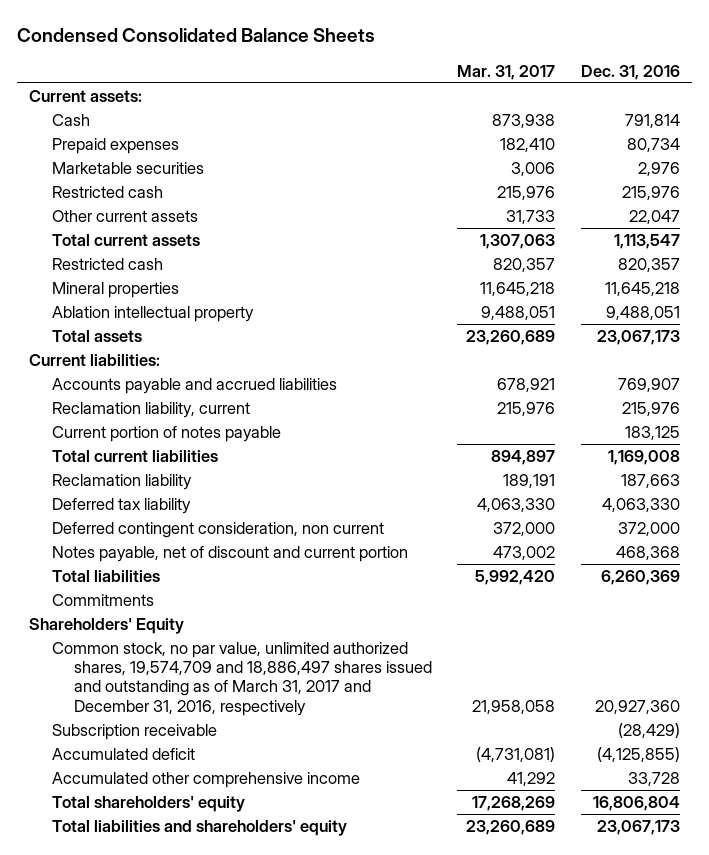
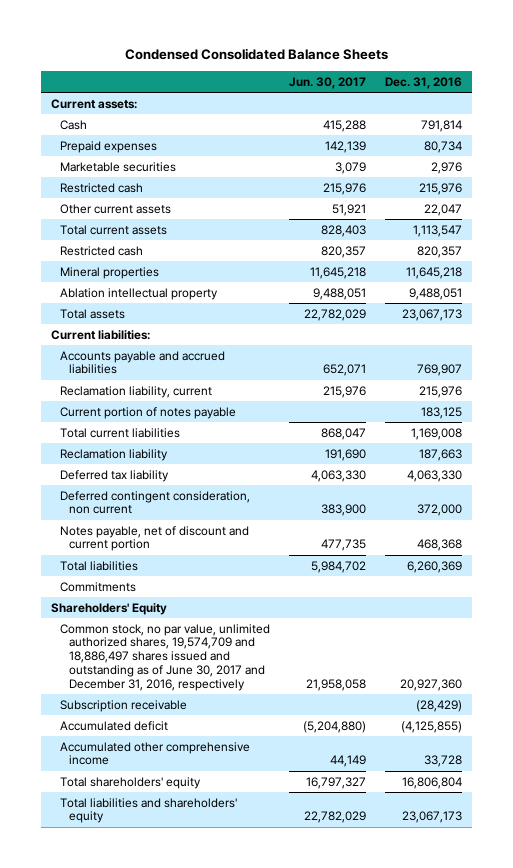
- | Mar. 31, 2017 | Dec. 31, 2016
+ | Jun. 30, 2017 | Dec. 31, 2016
- Common stock, no par value, unlimited authorized shares, 19,574,709 and 18,886,497 shares issued and outstanding as of March 31, 2017 and December 31, 2016, respectively | 21,958,058 | 20,927,360
+ Common stock, no par value, unlimited authorized shares, 19,574,709 and 18,886,497 shares issued and outstanding as of June 30, 2017 and December 31, 2016, respectively | 21,958,058 | 20,927,360

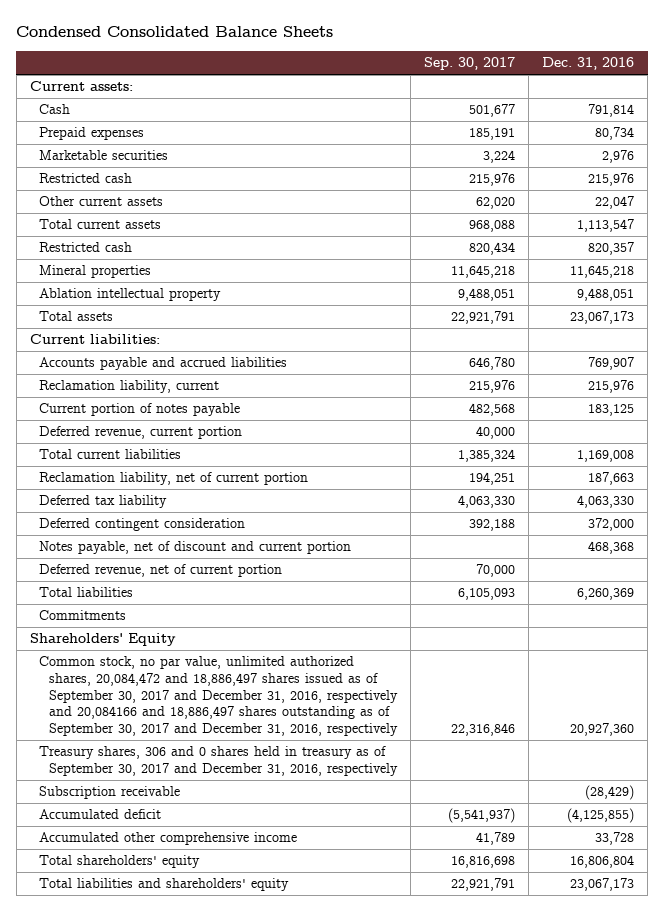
- | Jun. 30, 2017 | Dec. 31, 2016
+ | Sep. 30, 2017 | Dec. 31, 2016
+ Deferred revenue, current portion | 40,000 |
- Reclamation liability | 191,690 | 187,663
+ Reclamation liability, net of current portion | 194,251 | 187,663
- Deferred contingent consideration, non current | 383,900 | 372,000
+ Deferred contingent consideration | 392,188 | 372,000
+ Deferred revenue, net of current portion | 70,000 |
- Common stock, no par value, unlimited authorized shares, 19,574,709 and 18,886,497 shares issued and outstanding as of June 30, 2017 and December 31, 2016, respectively | 21,958,058 | 20,927,360
+ Common stock, no par value, unlimited authorized shares, 20,084,472 and 18,886,497 shares issued as of September 30, 2017 and December 31, 2016, respectively and 20,084166 and 18,886,497 shares outstanding as of September 30, 2017 and December 31, 2016, respectively | 22,316,846 | 20,927,360
+ Treasury shares, 306 and 0 shares held in treasury as of September 30, 2017 and December 31, 2016, respectively

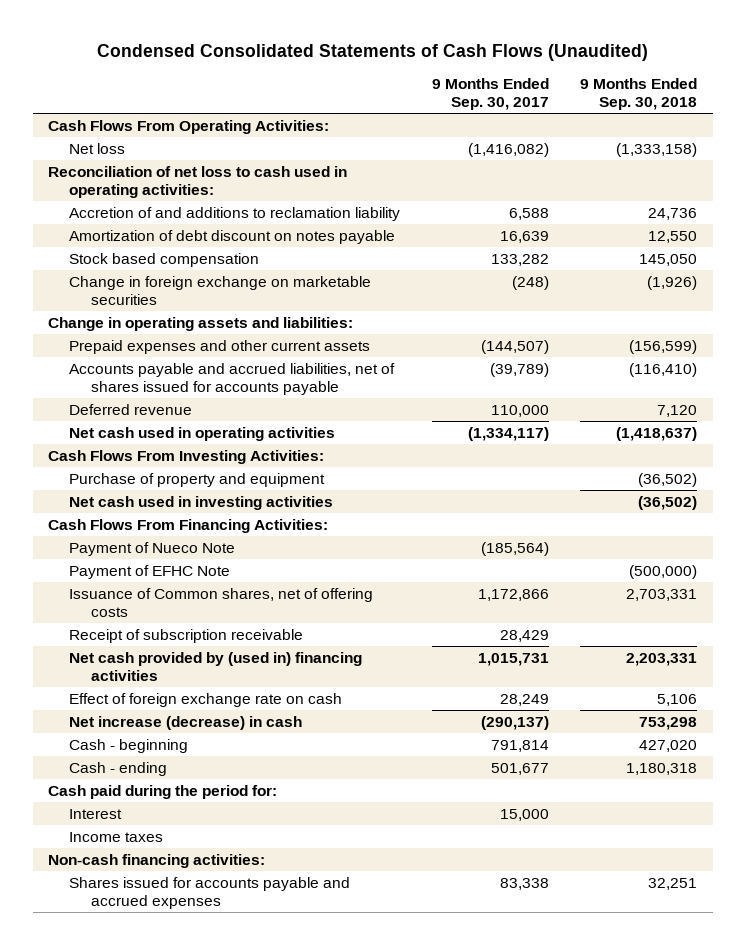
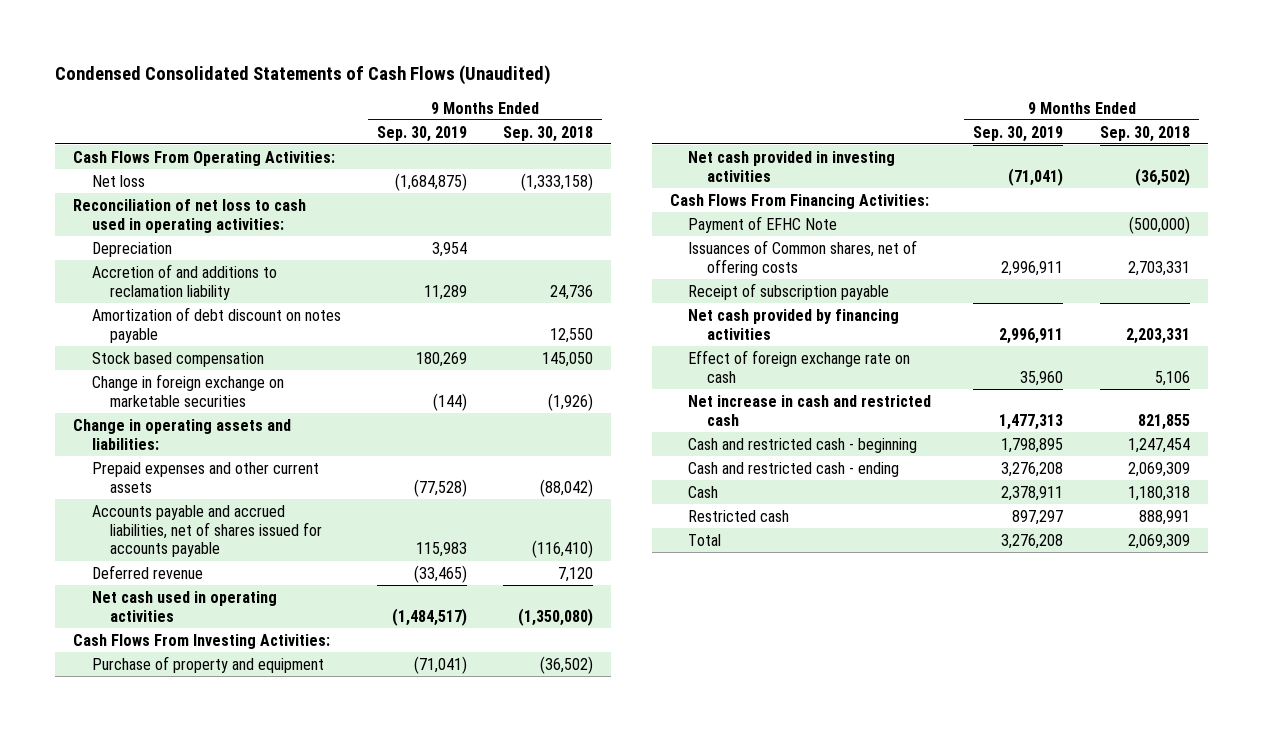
- | 9 Months Ended Sep. 30, 2017 | 9 Months Ended Sep. 30, 2018
+ | 9 Months Ended Sep. 30, 2019 | 9 Months Ended Sep. 30, 2018
+ Depreciation | 3,954 |
- Prepaid expenses and other current assets | (144,507) | (156,599)
+ Prepaid expenses and other current assets | (77,528) | (88,042)
- Net cash used in operating activities | (1,334,117) | (1,418,637)
+ Net cash used in operating activities | (1,484,517) | (1,350,080)
- Net cash used in investing activities | | (36,502)
+ Net cash provided in investing activities | (71,041) | (36,502)
- Payment of Nueco Note | (185,564) |
- Issuance of Common shares, net of offering costs | 1,172,866 | 2,703,331
- Receipt of subscription receivable | 28,429 |
- Net cash provided by (used in) financing activities | 1,015,731 | 2,203,331
+ Issuances of Common shares, net of offering costs | 2,996,911 | 2,703,331
+ Receipt of subscription payable
+ Net cash provided by financing activities | 2,996,911 | 2,203,331
- Net increase (decrease) in cash | (290,137) | 753,298
- Cash - beginning | 791,814 | 427,020
- Cash - ending | 501,677 | 1,180,318
- Cash paid during the period for:
- Interest | 15,000 |
- Income taxes
- Non-cash financing activities:
- Shares issued for accounts payable and accrued expenses | 83,338 | 32,251
+ Net increase in cash and restricted cash | 1,477,313 | 821,855
+ Cash and restricted cash - beginning | 1,798,895 | 1,247,454
+ Cash and restricted cash - ending | 3,276,208 | 2,069,309
+ Cash | 2,378,911 | 1,180,318
+ Restricted cash | 897,297 | 888,991
+ Total | 3,276,208 | 2,069,309

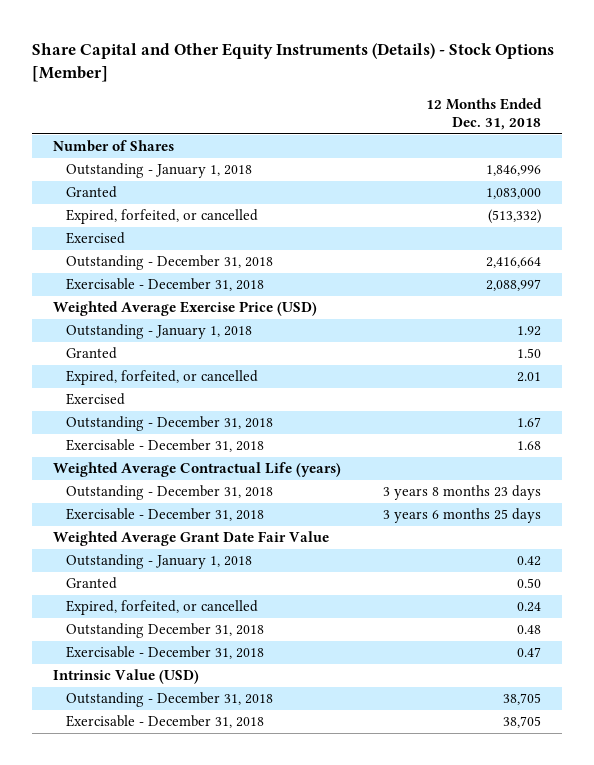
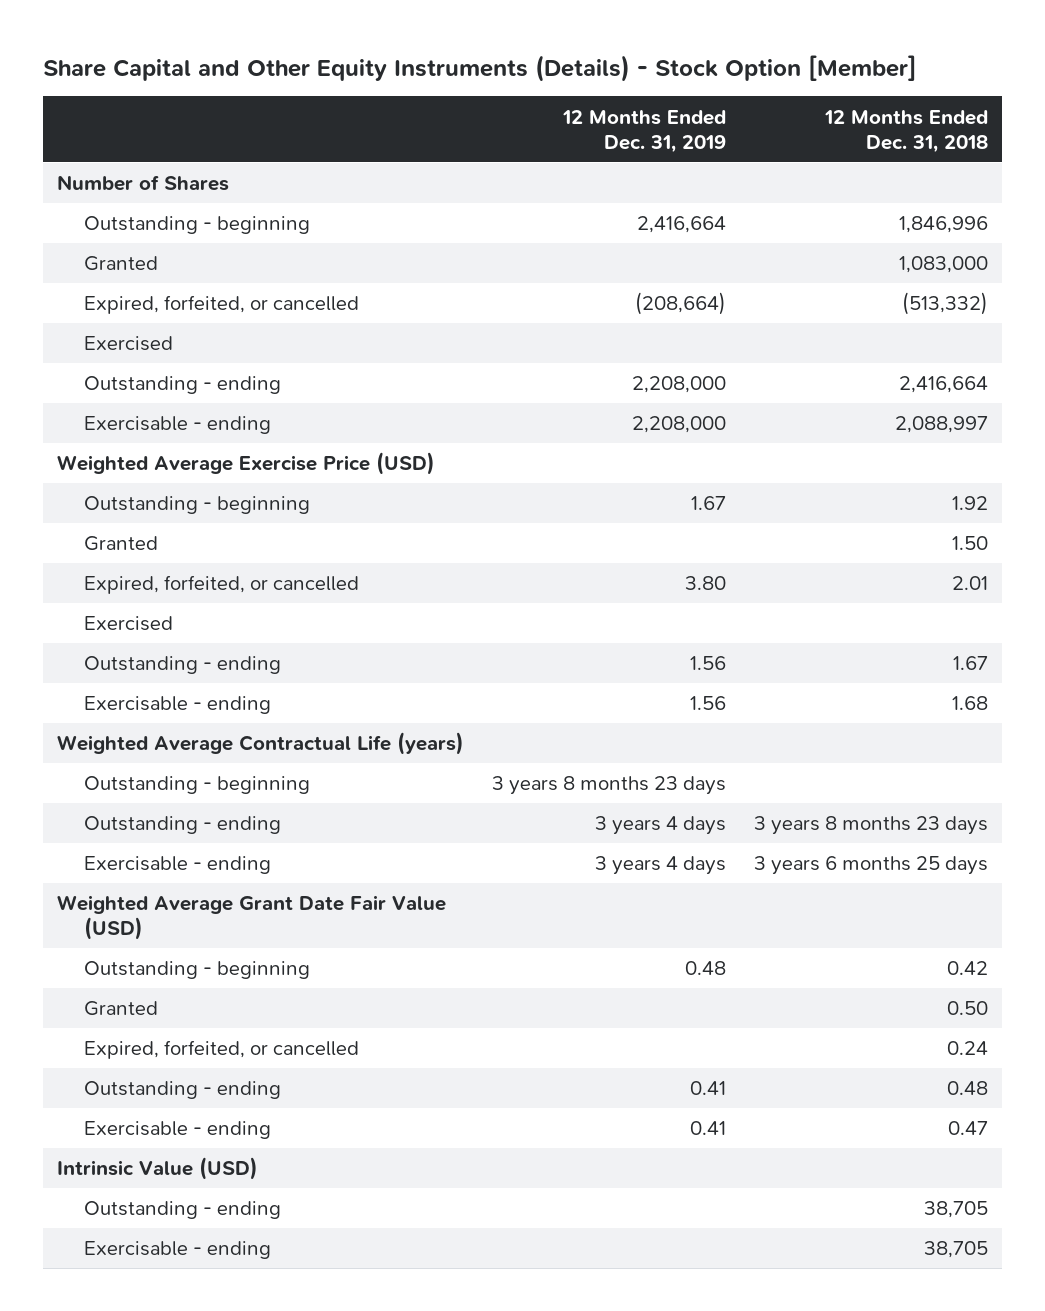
- Share Capital and Other Equity Instruments (Details) - Stock Options [Member]
+ Share Capital and Other Equity Instruments (Details) - Stock Option [Member]
- | 12 Months Ended Dec. 31, 2018
+ | 12 Months Ended Dec. 31, 2019 | 12 Months Ended Dec. 31, 2018
- Outstanding - January 1, 2018 | 1,846,996
+ Outstanding - beginning | 2,416,664 | 1,846,996
- Outstanding - December 31, 2018 | 2,416,664
- Exercisable - December 31, 2018 | 2,088,997
+ Outstanding - ending | 2,208,000 | 2,416,664
+ Exercisable - ending | 2,208,000 | 2,088,997
- Outstanding - January 1, 2018 | 1.92
+ Outstanding - beginning | 1.67 | 1.92
- Outstanding - December 31, 2018 | 1.67
- Exercisable - December 31, 2018 | 1.68
+ Outstanding - ending | 1.56 | 1.67
+ Exercisable - ending | 1.56 | 1.68
- Outstanding - December 31, 2018 | 3 years 8 months 23 days
- Exercisable - December 31, 2018 | 3 years 6 months 25 days
- Weighted Average Grant Date Fair Value
- Outstanding - January 1, 2018 | 0.42
+ Outstanding - beginning | 3 years 8 months 23 days |
+ Outstanding - ending | 3 years 4 days | 3 years 8 months 23 days
+ Exercisable - ending | 3 years 4 days | 3 years 6 months 25 days
+ Weighted Average Grant Date Fair Value (USD)
+ Outstanding - beginning | 0.48 | 0.42
- Outstanding December 31, 2018 | 0.48
- Exercisable - December 31, 2018 | 0.47
+ Outstanding - ending | 0.41 | 0.48
+ Exercisable - ending | 0.41 | 0.47
- Outstanding - December 31, 2018 | 38,705
- Exercisable - December 31, 2018 | 38,705
+ Outstanding - ending | | 38,705
+ Exercisable - ending | | 38,705

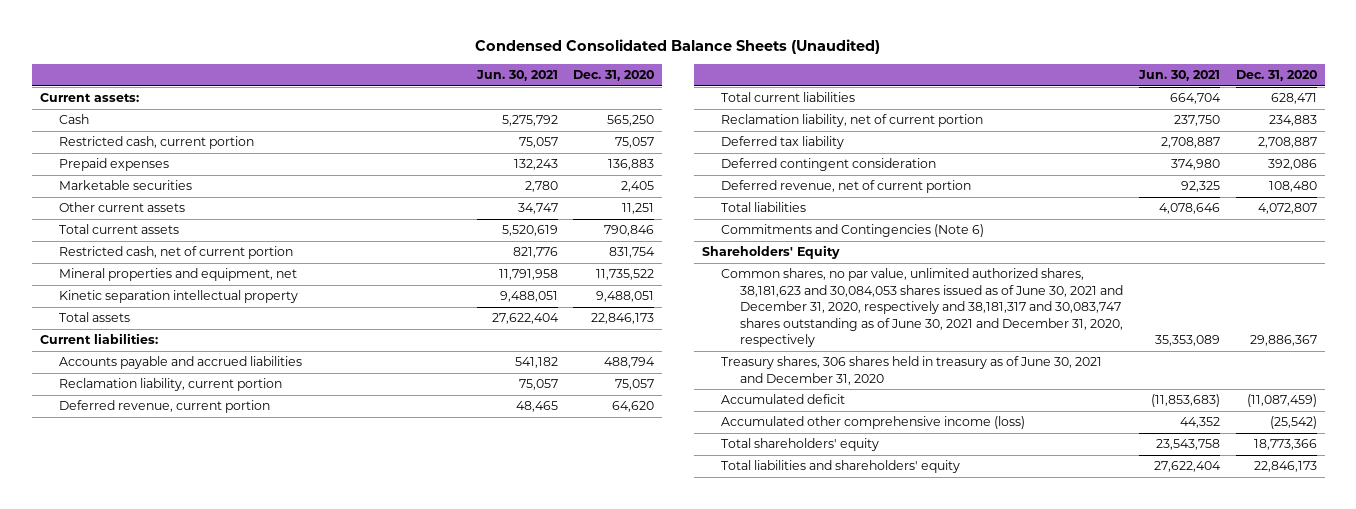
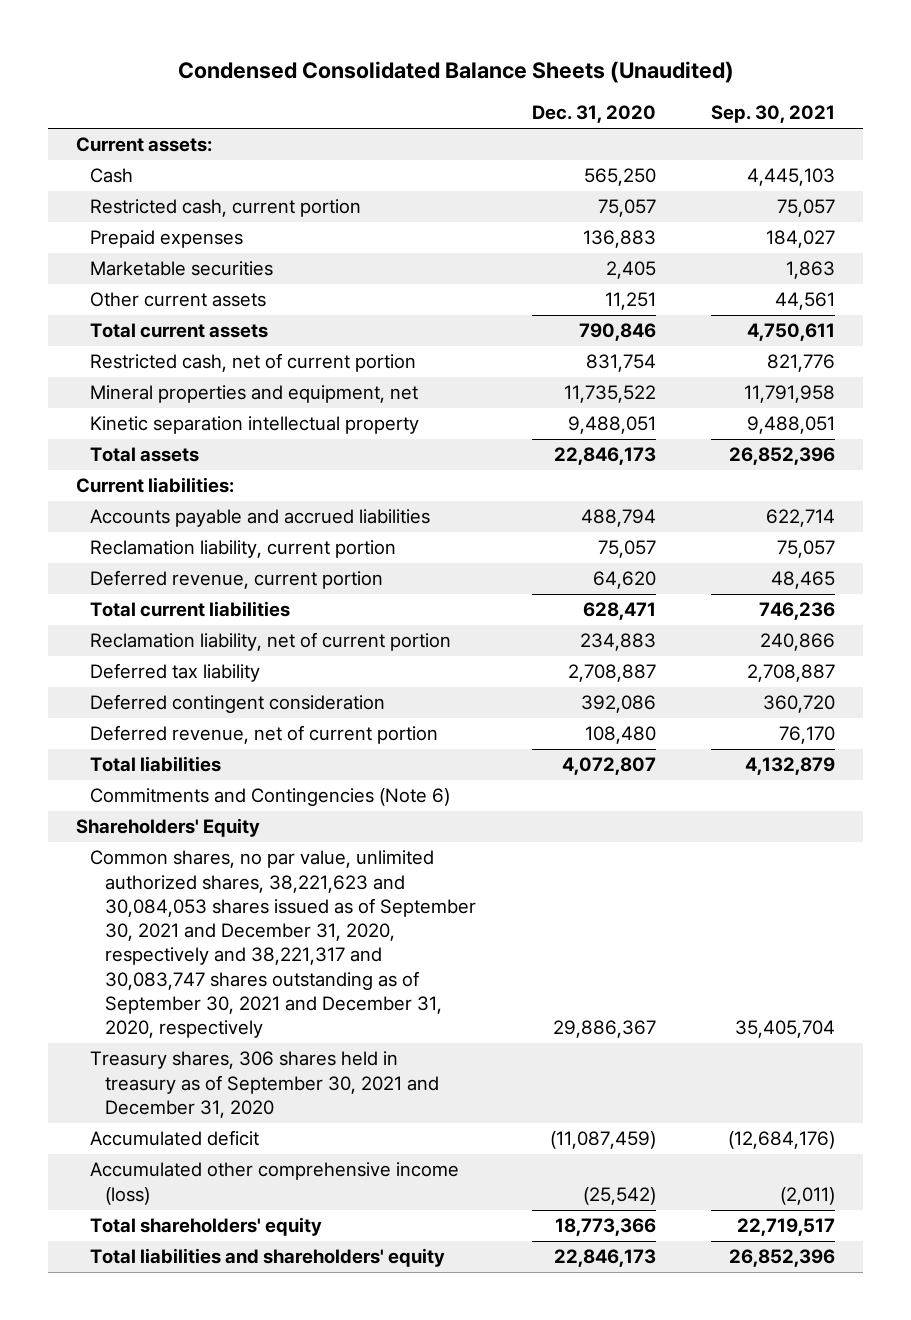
- | Jun. 30, 2021 | Dec. 31, 2020
+ | Dec. 31, 2020 | Sep. 30, 2021
- Common shares, no par value, unlimited authorized shares, 38,181,623 and 30,084,053 shares issued as of June 30, 2021 and December 31, 2020, respectively and 38,181,317 and 30,083,747 shares outstanding as of June 30, 2021 and December 31, 2020, respectively | 35,353,089 | 29,886,367
- Treasury shares, 306 shares held in treasury as of June 30, 2021 and December 31, 2020
+ Common shares, no par value, unlimited authorized shares, 38,221,623 and 30,084,053 shares issued as of September 30, 2021 and December 31, 2020, respectively and 38,221,317 and 30,083,747 shares outstanding as of September 30, 2021 and December 31, 2020, respectively | 29,886,367 | 35,405,704
+ Treasury shares, 306 shares held in treasury as of September 30, 2021 and December 31, 2020

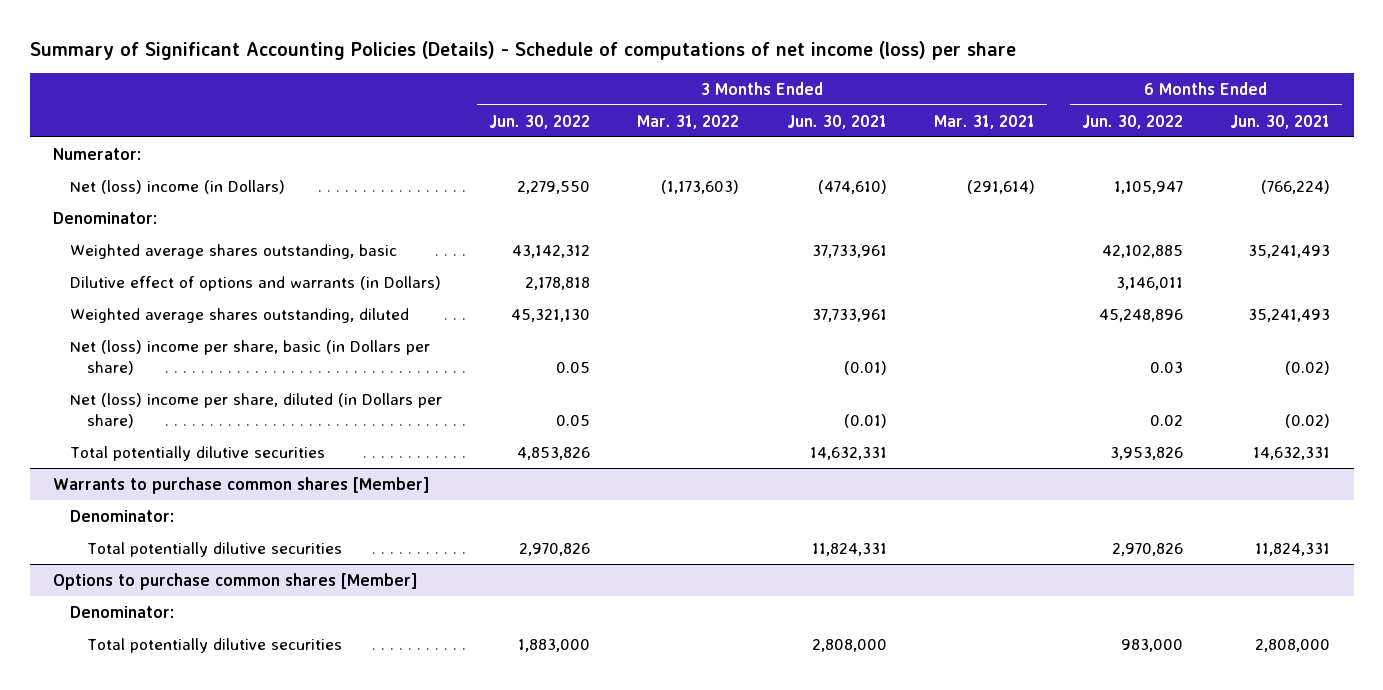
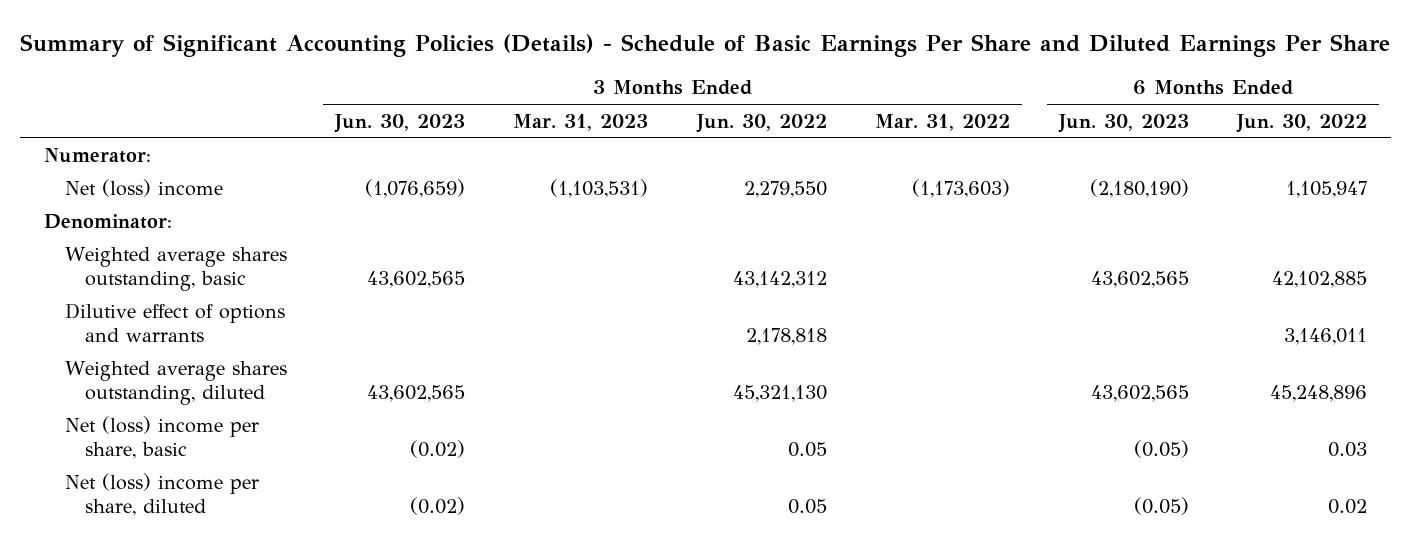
- Summary of Significant Accounting Policies (Details) - Schedule of computations of net income (loss) per share
+ Summary of Significant Accounting Policies (Details) - Schedule of Basic Earnings Per Share and Diluted Earnings Per Share
- | 3 Months Ended Jun. 30, 2022 | 3 Months Ended Mar. 31, 2022 | 3 Months Ended Jun. 30, 2021 | 3 Months Ended Mar. 31, 2021 | 6 Months Ended Jun. 30, 2022 | 6 Months Ended Jun. 30, 2021
+ | 3 Months Ended Jun. 30, 2023 | 3 Months Ended Mar. 31, 2023 | 3 Months Ended Jun. 30, 2022 | 3 Months Ended Mar. 31, 2022 | 6 Months Ended Jun. 30, 2023 | 6 Months Ended Jun. 30, 2022
- Net (loss) income (in Dollars) | 2,279,550 | (1,173,603) | (474,610) | (291,614) | 1,105,947 | (766,224)
+ Net (loss) income | (1,076,659) | (1,103,531) | 2,279,550 | (1,173,603) | (2,180,190) | 1,105,947
- Dilutive effect of options and warrants (in Dollars) | 2,178,818 | | | | 3,146,011 |
+ Dilutive effect of options and warrants | | | 2,178,818 | | | 3,146,011
- Net (loss) income per share, basic (in Dollars per share) | 0.05 | | (0.01) | | 0.03 | (0.02)
- Net (loss) income per share, diluted (in Dollars per share) | 0.05 | | (0.01) | | 0.02 | (0.02)
- Total potentially dilutive securities | 4,853,826 | | 14,632,331 | | 3,953,826 | 14,632,331
- Warrants to purchase common shares [Member]
- Denominator:
- Total potentially dilutive securities | 2,970,826 | | 11,824,331 | | 2,970,826 | 11,824,331
- Options to purchase common shares [Member]
- Denominator:
- Total potentially dilutive securities | 1,883,000 | | 2,808,000 | | 983,000 | 2,808,000
+ Net (loss) income per share, basic | (0.02) | | 0.05 | | (0.05) | 0.03
+ Net (loss) income per share, diluted | (0.02) | | 0.05 | | (0.05) | 0.02

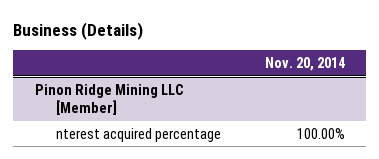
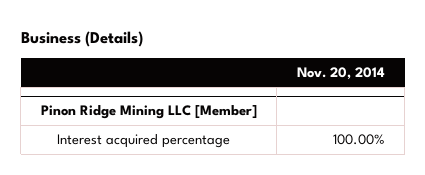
@ Pinon Ridge Mining LLC [Member]
- nterest acquired percentage | 100.00%
+ Interest acquired percentage | 100.00%

